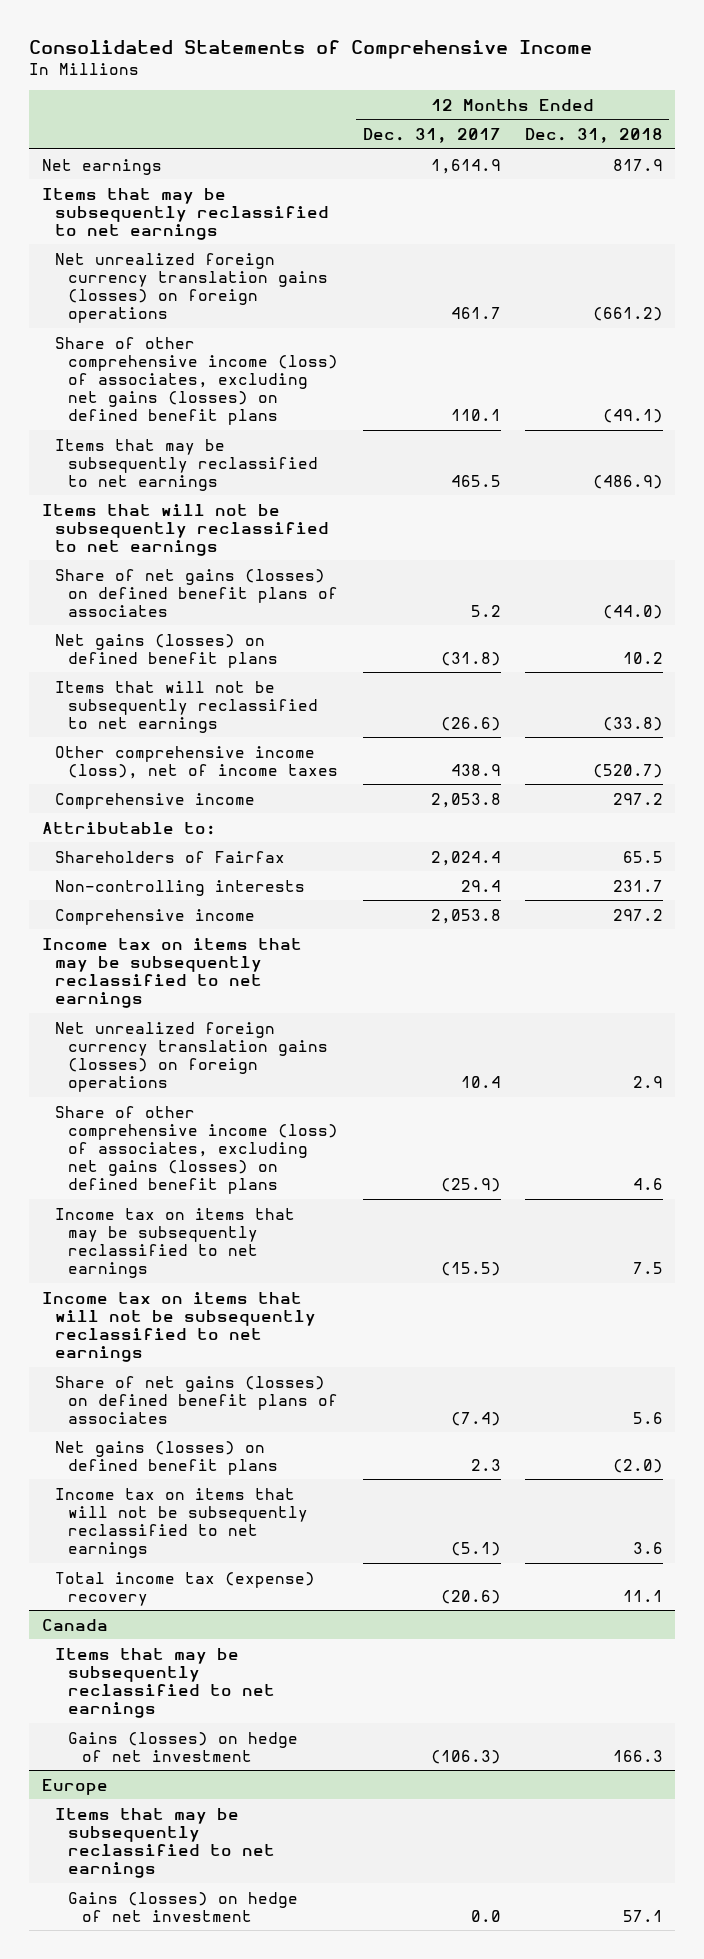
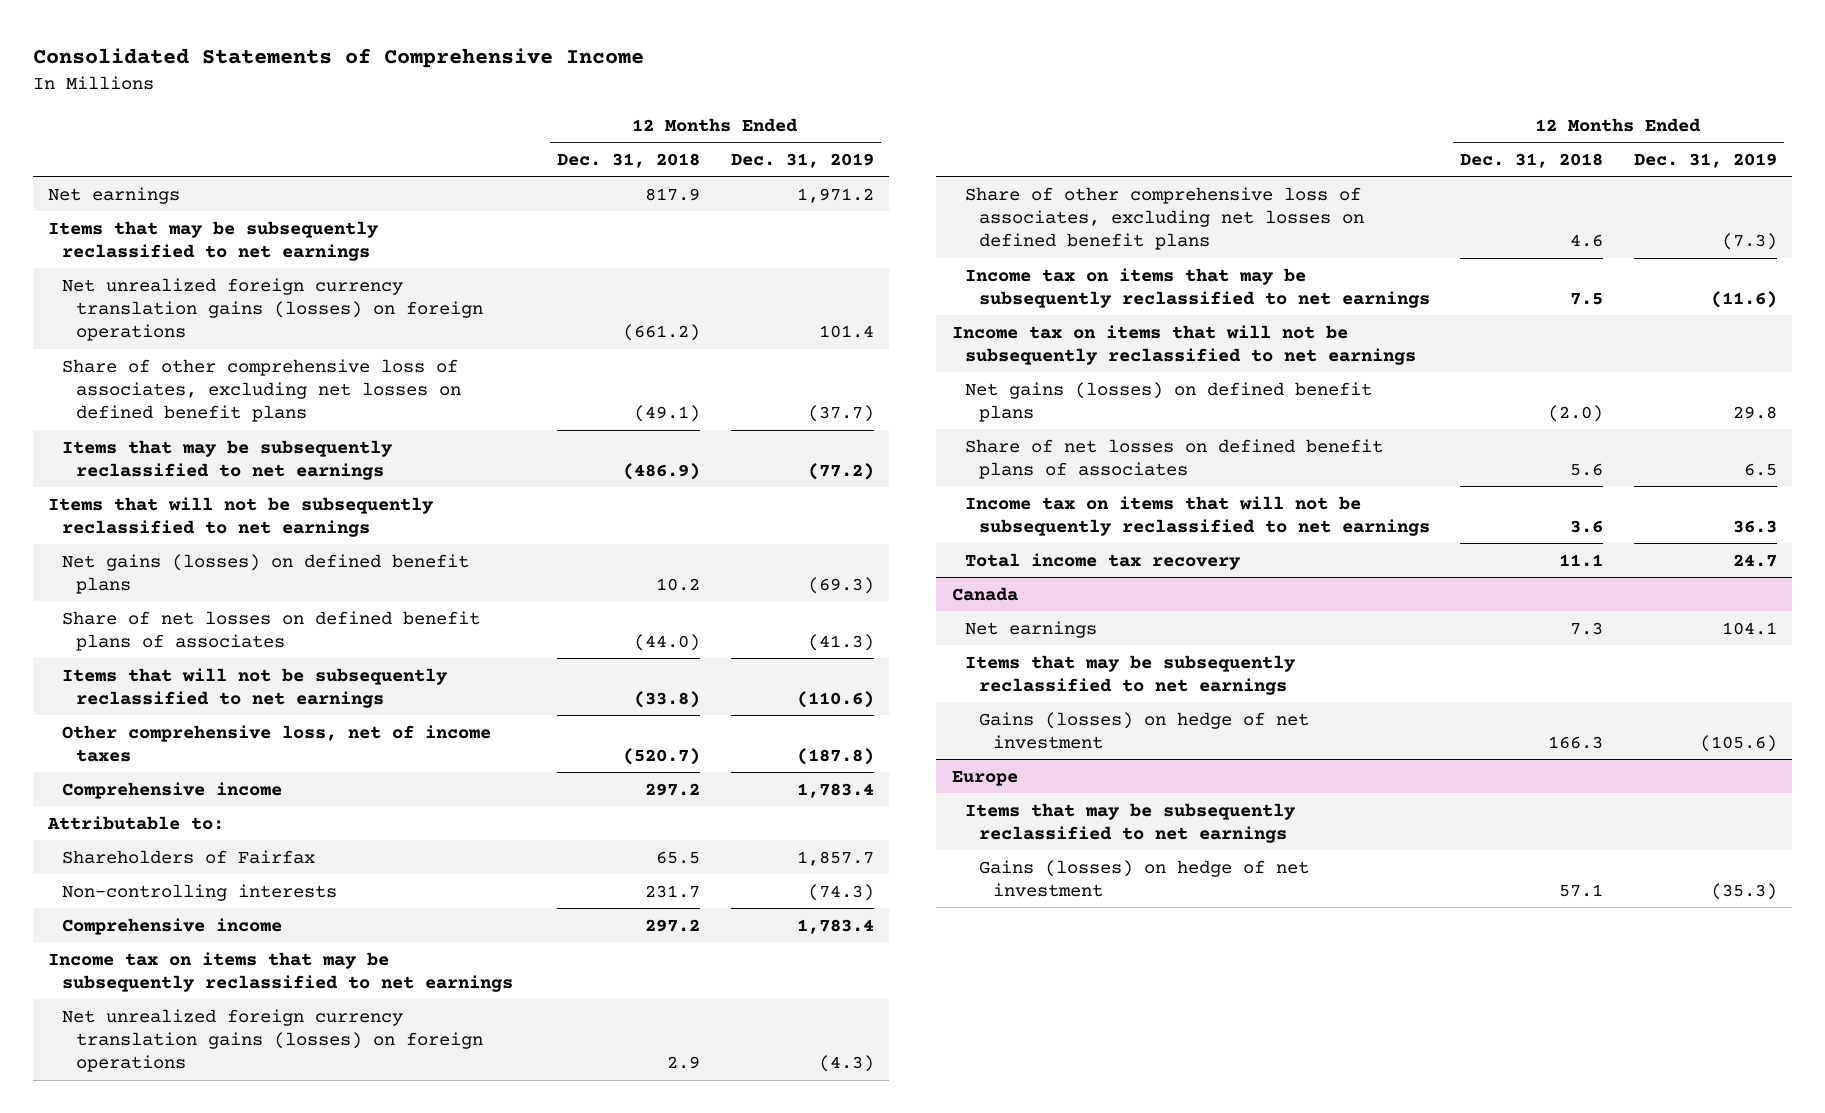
- | 12 Months Ended Dec. 31, 2017 | 12 Months Ended Dec. 31, 2018
+ | 12 Months Ended Dec. 31, 2018 | 12 Months Ended Dec. 31, 2019
- Share of other comprehensive income (loss) of associates, excluding net gains (losses) on defined benefit plans | 110.1 | (49.1)
+ Share of other comprehensive loss of associates, excluding net losses on defined benefit plans | (49.1) | (37.7)
- Share of net gains (losses) on defined benefit plans of associates | 5.2 | (44.0)
+ Share of net losses on defined benefit plans of associates | (44.0) | (41.3)
- Other comprehensive income (loss), net of income taxes | 438.9 | (520.7)
+ Other comprehensive loss, net of income taxes | (520.7) | (187.8)
- Share of other comprehensive income (loss) of associates, excluding net gains (losses) on defined benefit plans | (25.9) | 4.6
+ Share of other comprehensive loss of associates, excluding net losses on defined benefit plans | 4.6 | (7.3)
- Share of net gains (losses) on defined benefit plans of associates | (7.4) | 5.6
+ Share of net losses on defined benefit plans of associates | 5.6 | 6.5
- Total income tax (expense) recovery | (20.6) | 11.1
+ Total income tax recovery | 11.1 | 24.7
@ Canada
+ Net earnings | 7.3 | 104.1

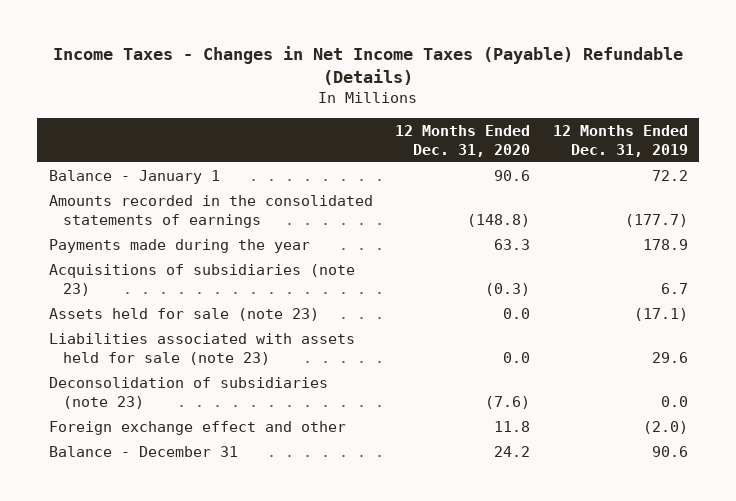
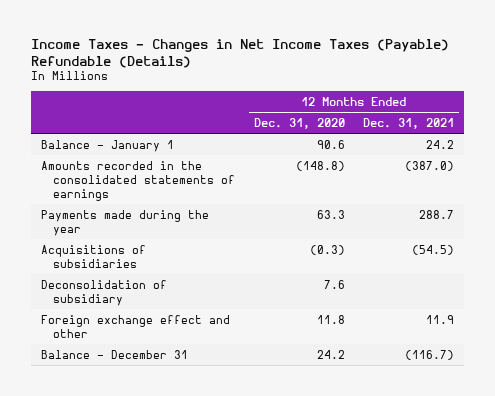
- | 12 Months Ended Dec. 31, 2020 | 12 Months Ended Dec. 31, 2019
+ | 12 Months Ended Dec. 31, 2020 | 12 Months Ended Dec. 31, 2021
- Acquisitions of subsidiaries (note 23) | (0.3) | 6.7
- Assets held for sale (note 23) | 0.0 | (17.1)
- Liabilities associated with assets held for sale (note 23) | 0.0 | 29.6
- Deconsolidation of subsidiaries (note 23) | (7.6) | 0.0
+ Acquisitions of subsidiaries | (0.3) | (54.5)
+ Deconsolidation of subsidiary | 7.6 |

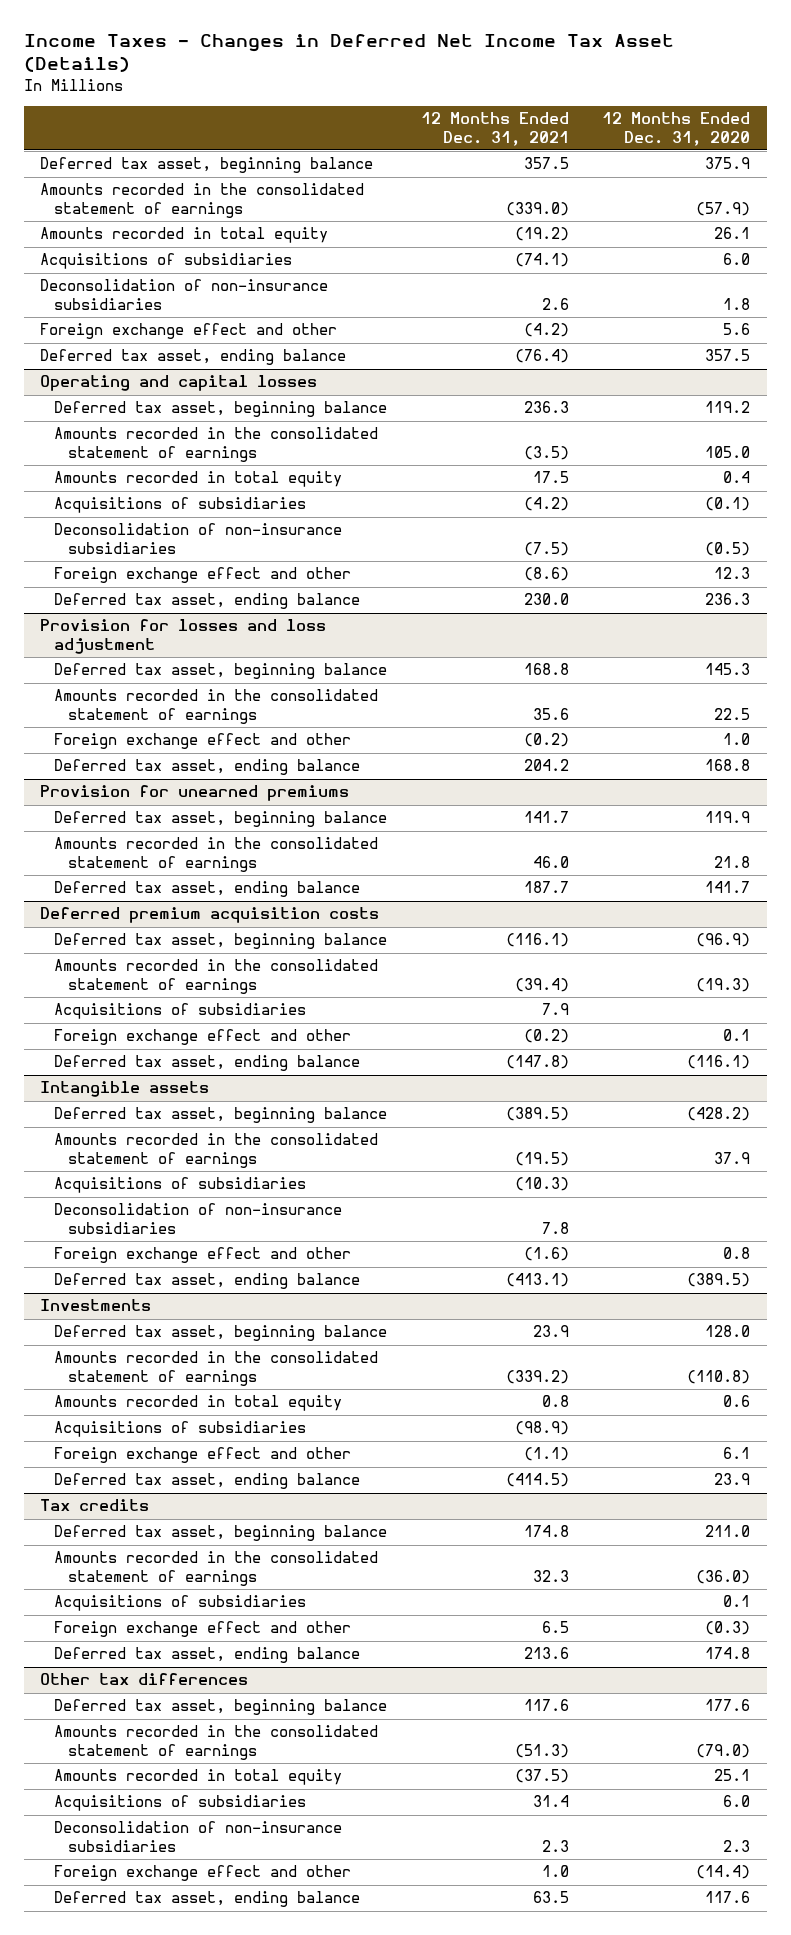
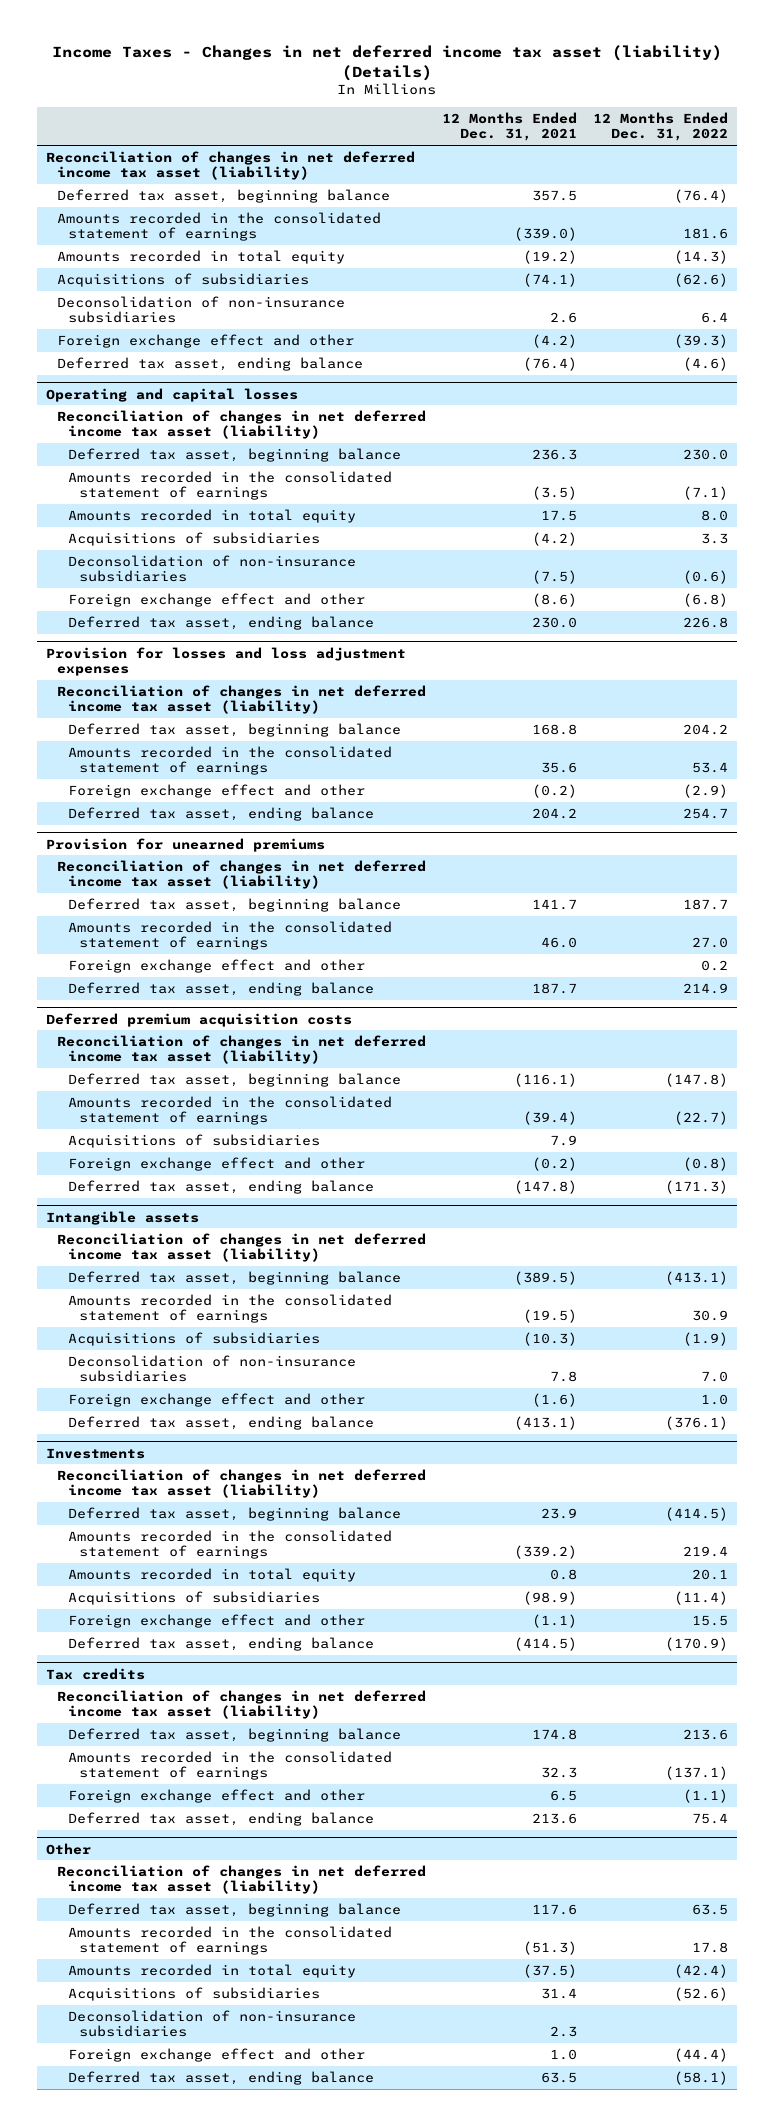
- Income Taxes - Changes in Deferred Net Income Tax Asset (Details)
+ Income Taxes - Changes in net deferred income tax asset (liability) (Details)
- | 12 Months Ended Dec. 31, 2021 | 12 Months Ended Dec. 31, 2020
+ | 12 Months Ended Dec. 31, 2021 | 12 Months Ended Dec. 31, 2022
+ Reconciliation of changes in net deferred income tax asset (liability)
@ Operating and capital losses
+ Reconciliation of changes in net deferred income tax asset (liability)
- Provision for losses and loss adjustment
+ Provision for losses and loss adjustment expenses
+ Reconciliation of changes in net deferred income tax asset (liability)
@ Provision for unearned premiums
+ Reconciliation of changes in net deferred income tax asset (liability)
+ Foreign exchange effect and other | | 0.2
@ Deferred premium acquisition costs
+ Reconciliation of changes in net deferred income tax asset (liability)
@ Intangible assets
+ Reconciliation of changes in net deferred income tax asset (liability)
@ Investments
+ Reconciliation of changes in net deferred income tax asset (liability)
@ Tax credits
+ Reconciliation of changes in net deferred income tax asset (liability)
- Acquisitions of subsidiaries | | 0.1
- Other tax differences
+ Other
+ Reconciliation of changes in net deferred income tax asset (liability)

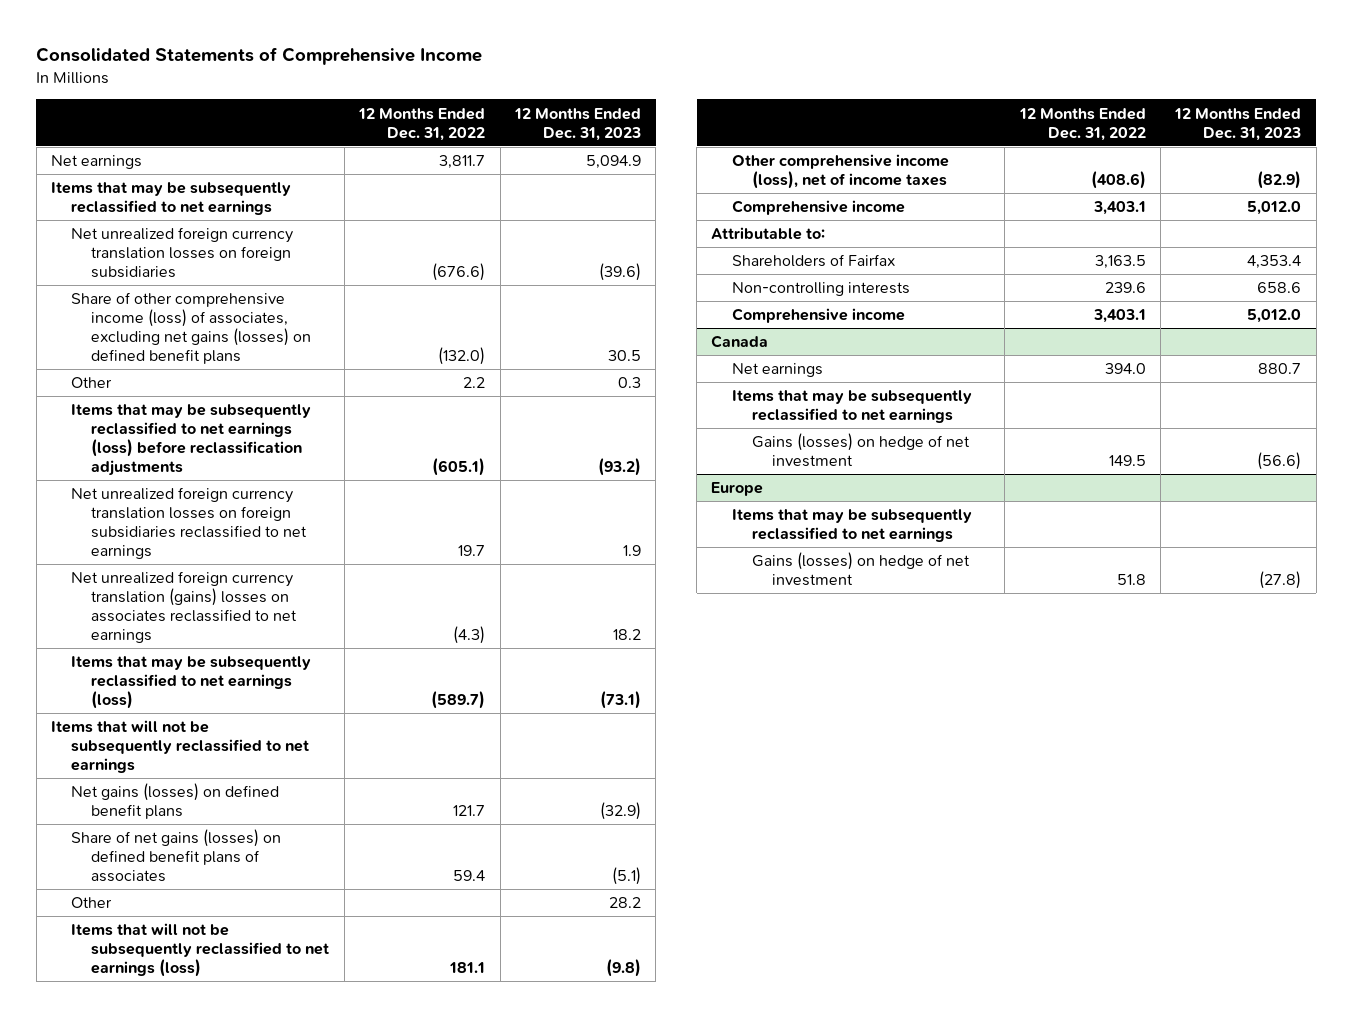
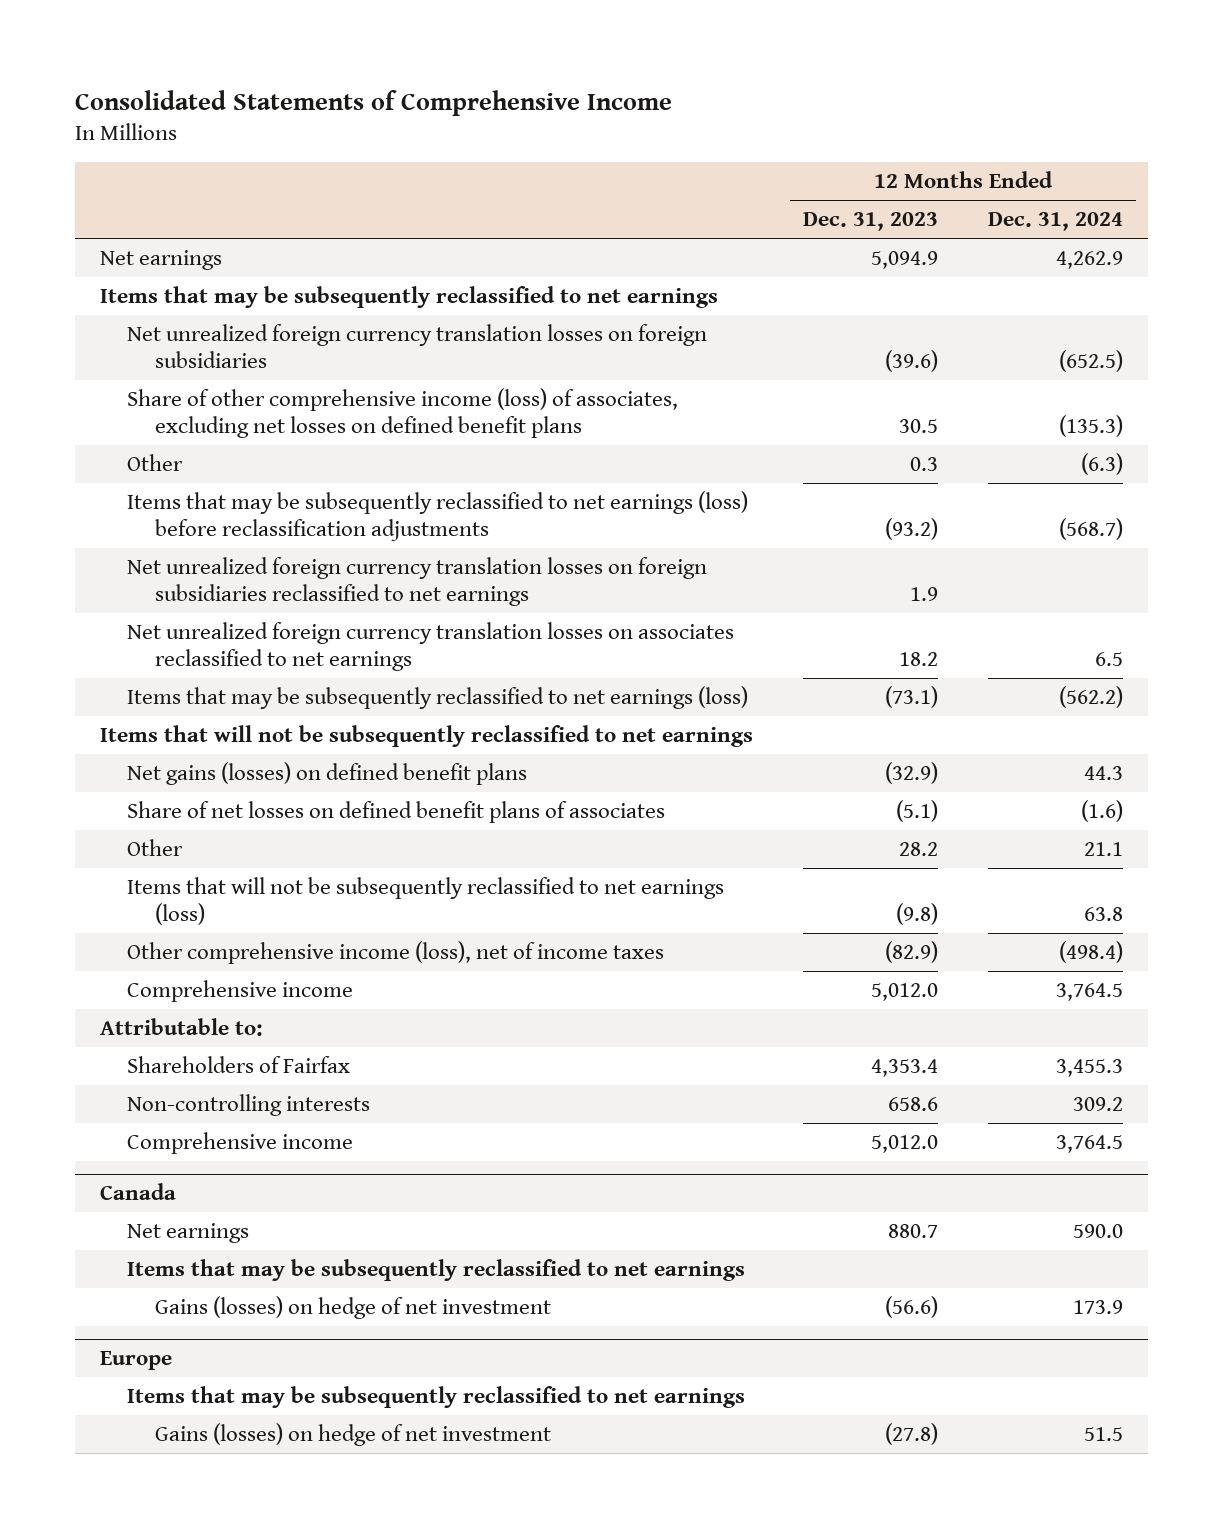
- | 12 Months Ended Dec. 31, 2022 | 12 Months Ended Dec. 31, 2023
+ | 12 Months Ended Dec. 31, 2023 | 12 Months Ended Dec. 31, 2024
- Share of other comprehensive income (loss) of associates, excluding net gains (losses) on defined benefit plans | (132.0) | 30.5
+ Share of other comprehensive income (loss) of associates, excluding net losses on defined benefit plans | 30.5 | (135.3)
- Net unrealized foreign currency translation (gains) losses on associates reclassified to net earnings | (4.3) | 18.2
+ Net unrealized foreign currency translation losses on associates reclassified to net earnings | 18.2 | 6.5
- Share of net gains (losses) on defined benefit plans of associates | 59.4 | (5.1)
+ Share of net losses on defined benefit plans of associates | (5.1) | (1.6)

